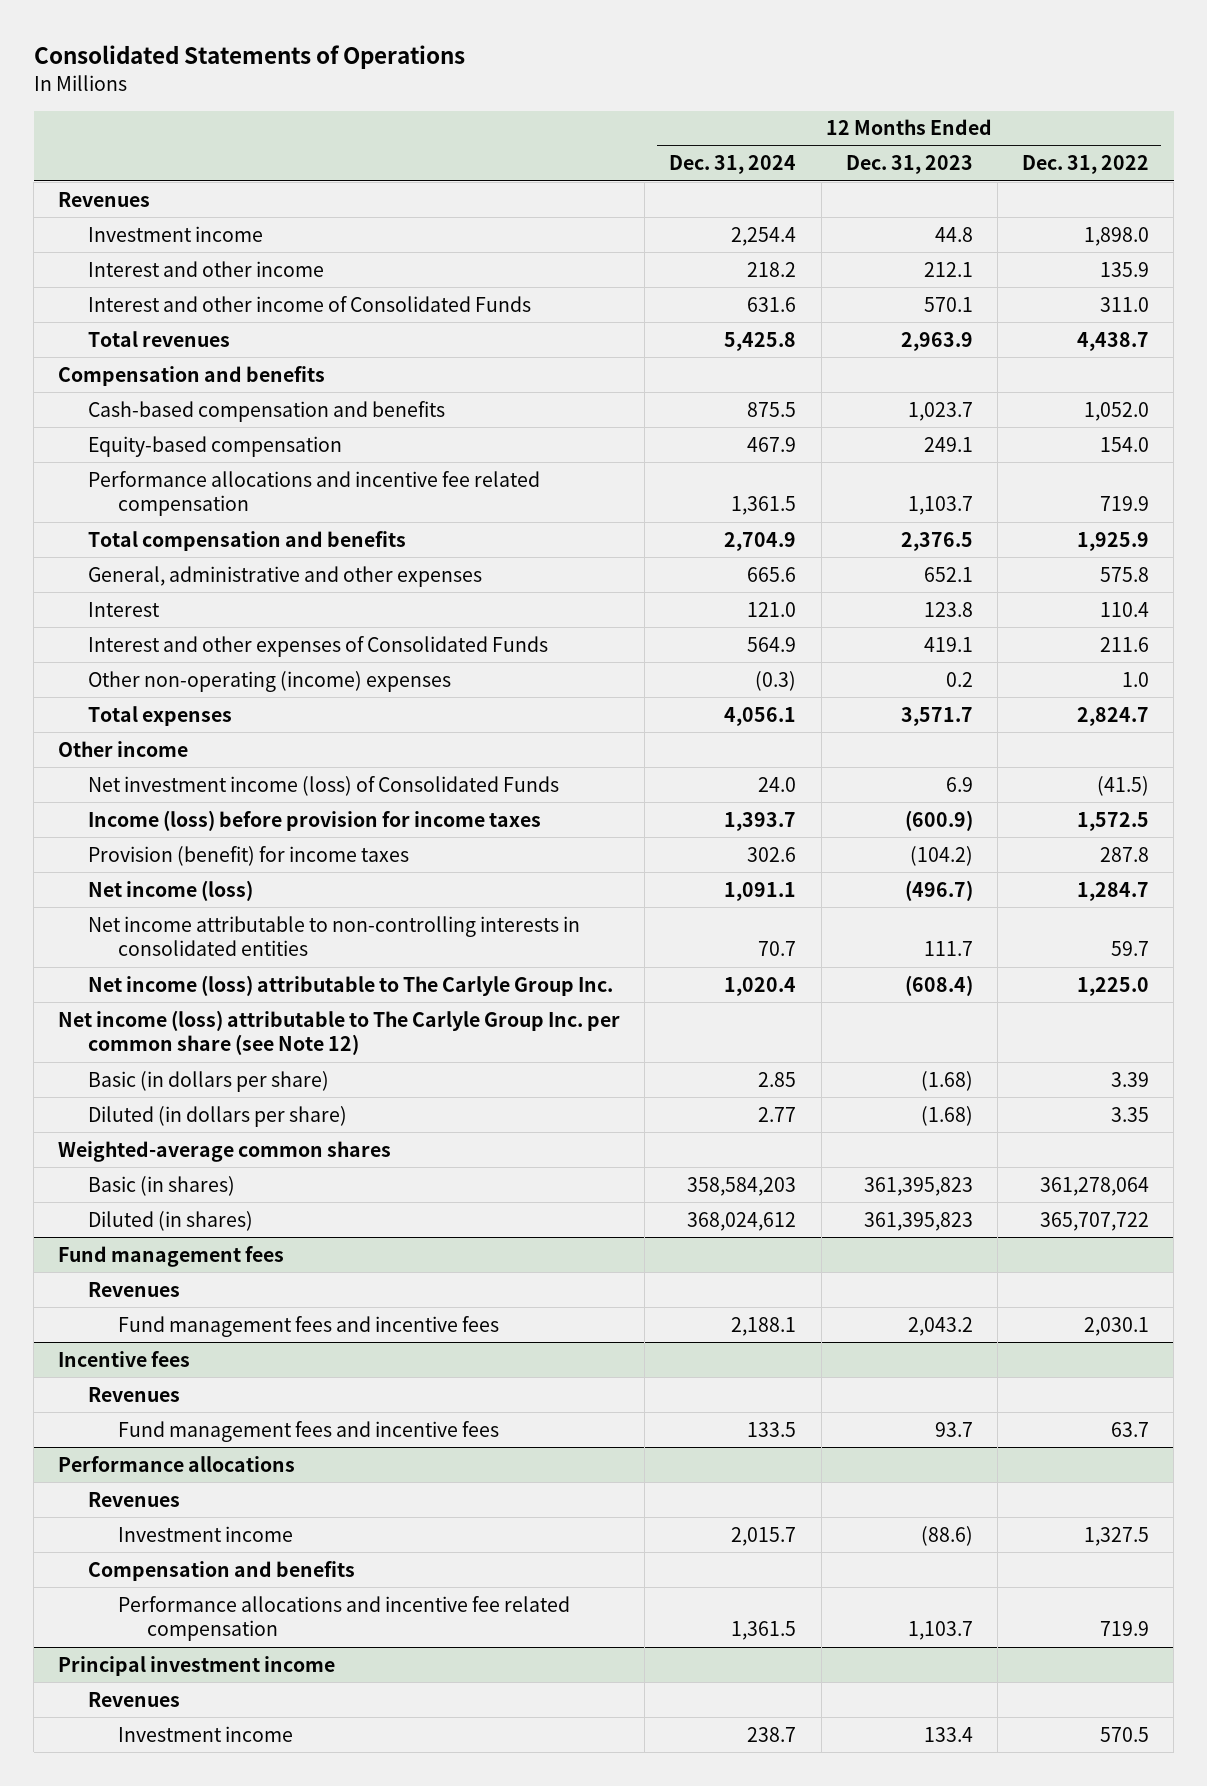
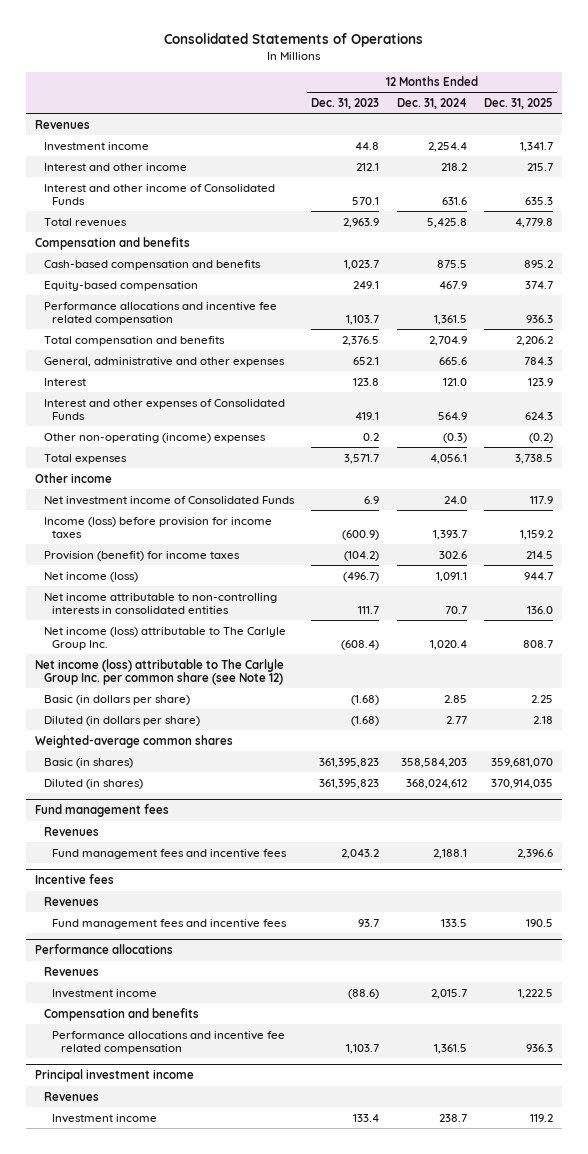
- | 12 Months Ended Dec. 31, 2024 | 12 Months Ended Dec. 31, 2023 | 12 Months Ended Dec. 31, 2022
+ | 12 Months Ended Dec. 31, 2023 | 12 Months Ended Dec. 31, 2024 | 12 Months Ended Dec. 31, 2025
- Net investment income (loss) of Consolidated Funds | 24.0 | 6.9 | (41.5)
+ Net investment income of Consolidated Funds | 6.9 | 24.0 | 117.9

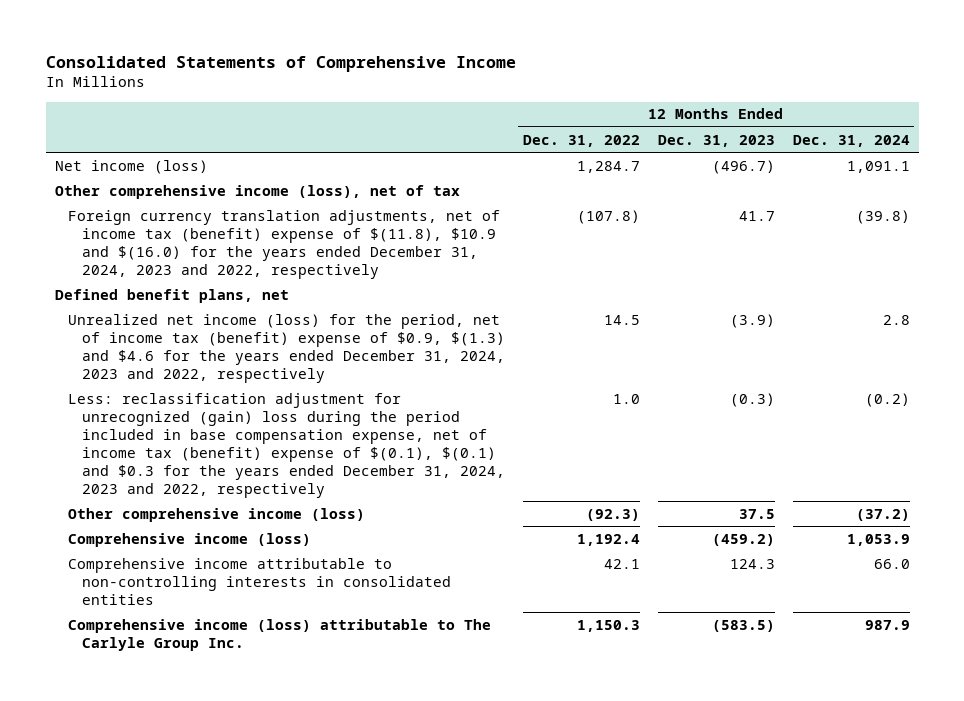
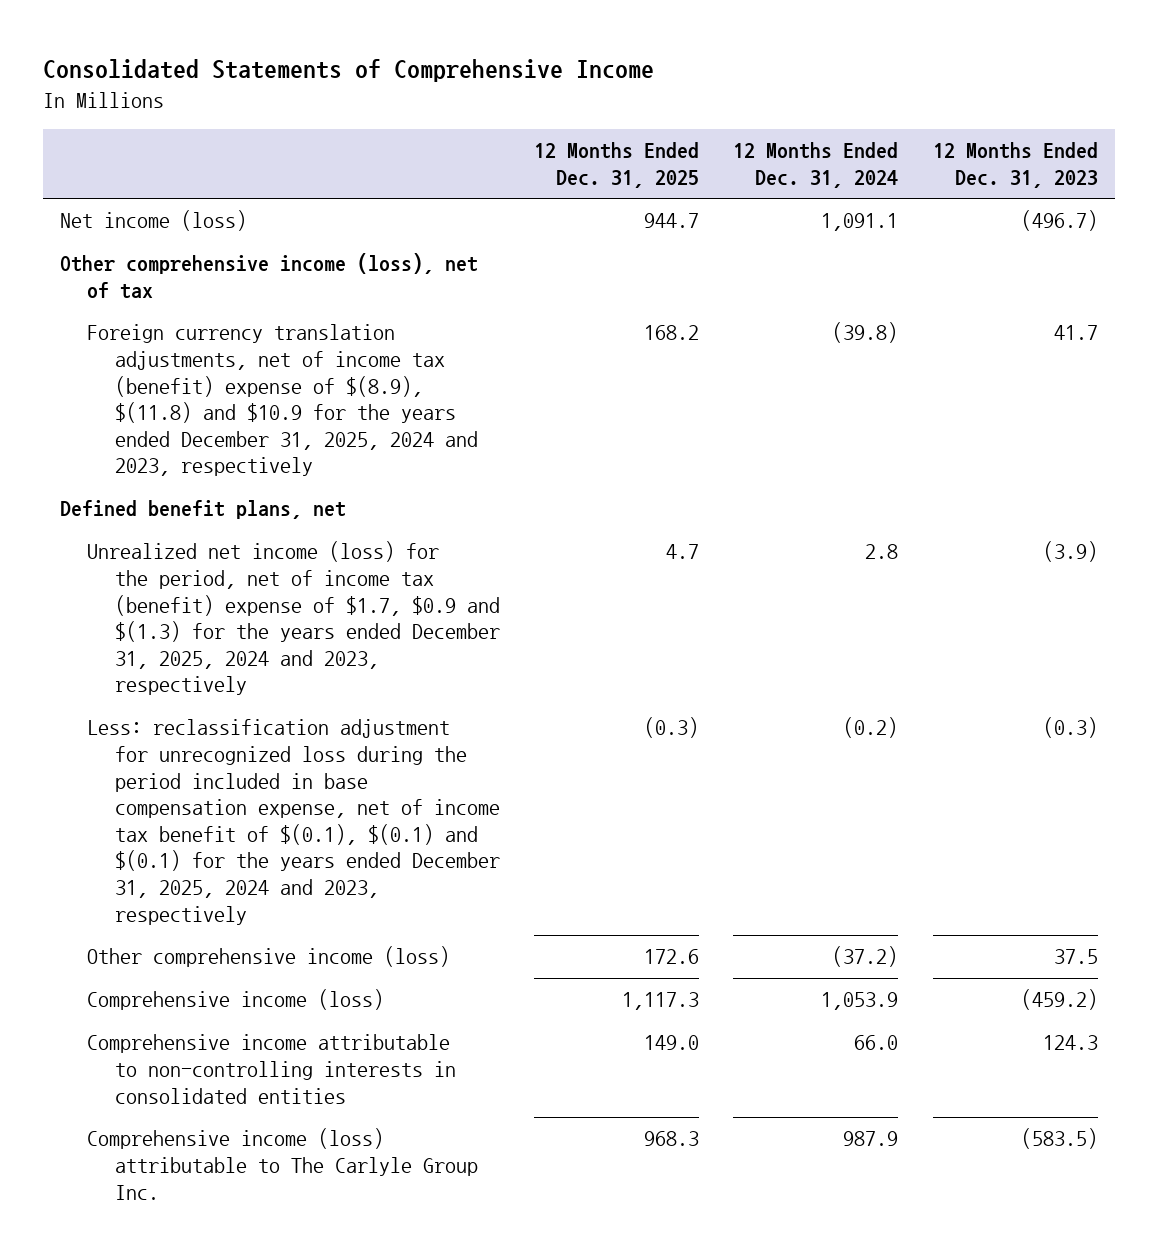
- | 12 Months Ended Dec. 31, 2022 | 12 Months Ended Dec. 31, 2023 | 12 Months Ended Dec. 31, 2024
+ | 12 Months Ended Dec. 31, 2025 | 12 Months Ended Dec. 31, 2024 | 12 Months Ended Dec. 31, 2023
- Foreign currency translation adjustments, net of income tax (benefit) expense of $(11.8), $10.9 and $(16.0) for the years ended December 31, 2024, 2023 and 2022, respectively | (107.8) | 41.7 | (39.8)
+ Foreign currency translation adjustments, net of income tax (benefit) expense of $(8.9), $(11.8) and $10.9 for the years ended December 31, 2025, 2024 and 2023, respectively | 168.2 | (39.8) | 41.7
- Unrealized net income (loss) for the period, net of income tax (benefit) expense of $0.9, $(1.3) and $4.6 for the years ended December 31, 2024, 2023 and 2022, respectively | 14.5 | (3.9) | 2.8
- Less: reclassification adjustment for unrecognized (gain) loss during the period included in base compensation expense, net of income tax (benefit) expense of $(0.1), $(0.1) and $0.3 for the years ended December 31, 2024, 2023 and 2022, respectively | 1.0 | (0.3) | (0.2)
+ Unrealized net income (loss) for the period, net of income tax (benefit) expense of $1.7, $0.9 and $(1.3) for the years ended December 31, 2025, 2024 and 2023, respectively | 4.7 | 2.8 | (3.9)
+ Less: reclassification adjustment for unrecognized loss during the period included in base compensation expense, net of income tax benefit of $(0.1), $(0.1) and $(0.1) for the years ended December 31, 2025, 2024 and 2023, respectively | (0.3) | (0.2) | (0.3)

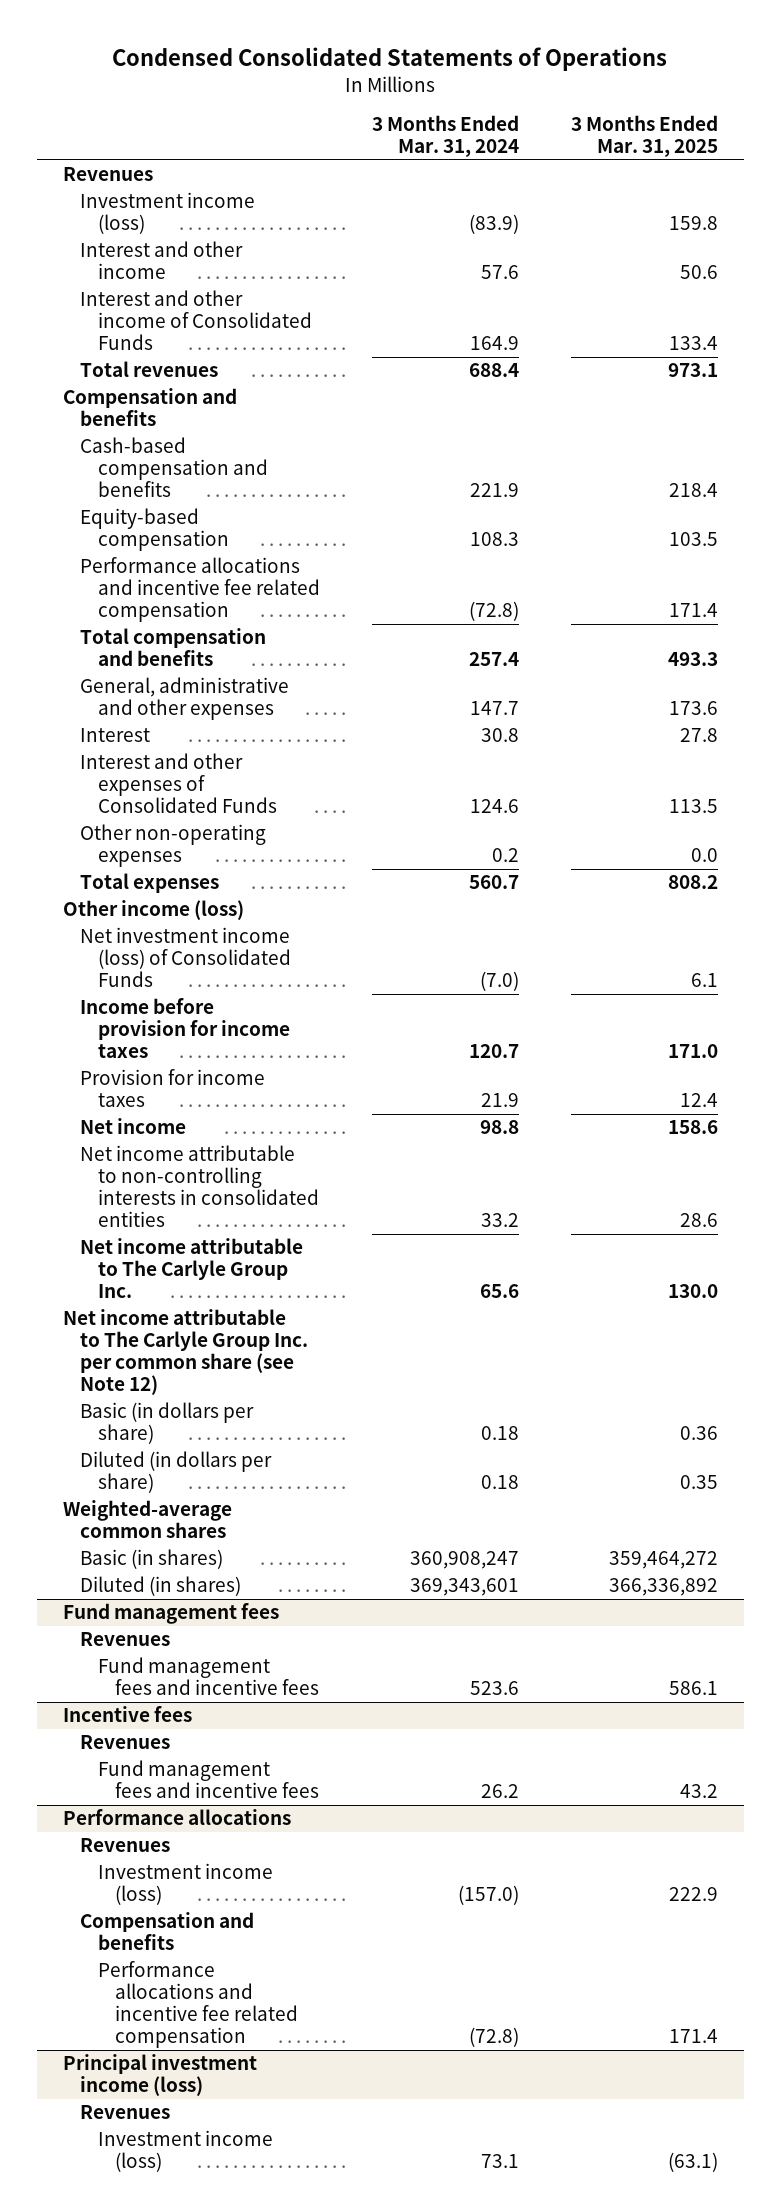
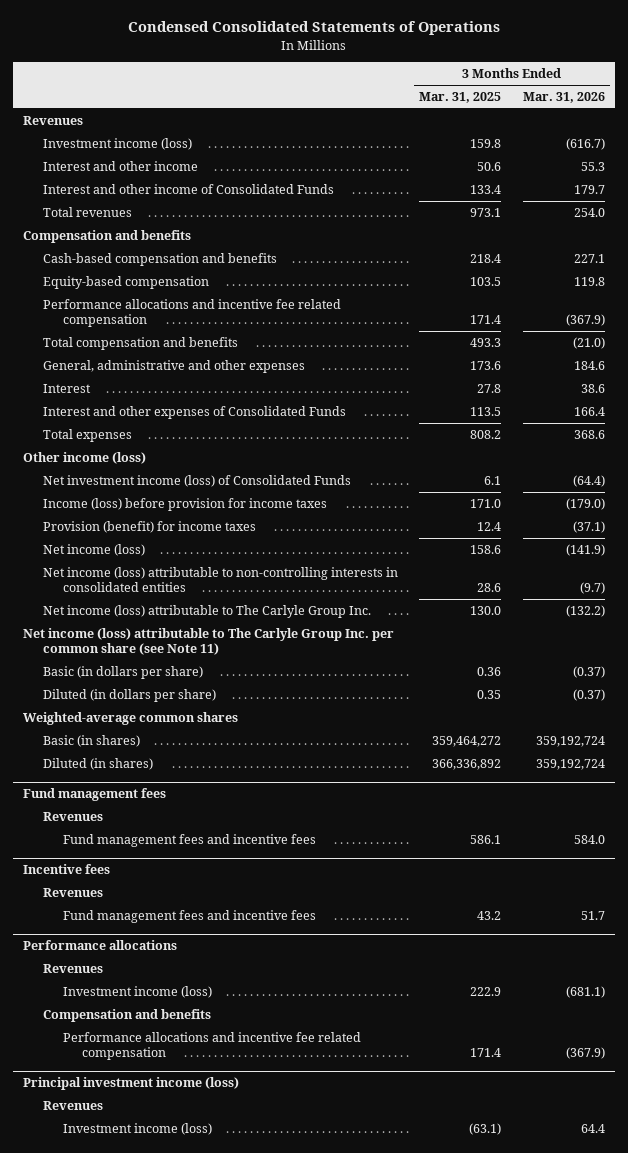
- | 3 Months Ended Mar. 31, 2024 | 3 Months Ended Mar. 31, 2025
+ | 3 Months Ended Mar. 31, 2025 | 3 Months Ended Mar. 31, 2026
- Other non-operating expenses | 0.2 | 0.0
- Income before provision for income taxes | 120.7 | 171.0
- Provision for income taxes | 21.9 | 12.4
- Net income | 98.8 | 158.6
- Net income attributable to non-controlling interests in consolidated entities | 33.2 | 28.6
- Net income attributable to The Carlyle Group Inc. | 65.6 | 130.0
- Net income attributable to The Carlyle Group Inc. per common share (see Note 12)
+ Income (loss) before provision for income taxes | 171.0 | (179.0)
+ Provision (benefit) for income taxes | 12.4 | (37.1)
+ Net income (loss) | 158.6 | (141.9)
+ Net income (loss) attributable to non-controlling interests in consolidated entities | 28.6 | (9.7)
+ Net income (loss) attributable to The Carlyle Group Inc. | 130.0 | (132.2)
+ Net income (loss) attributable to The Carlyle Group Inc. per common share (see Note 11)

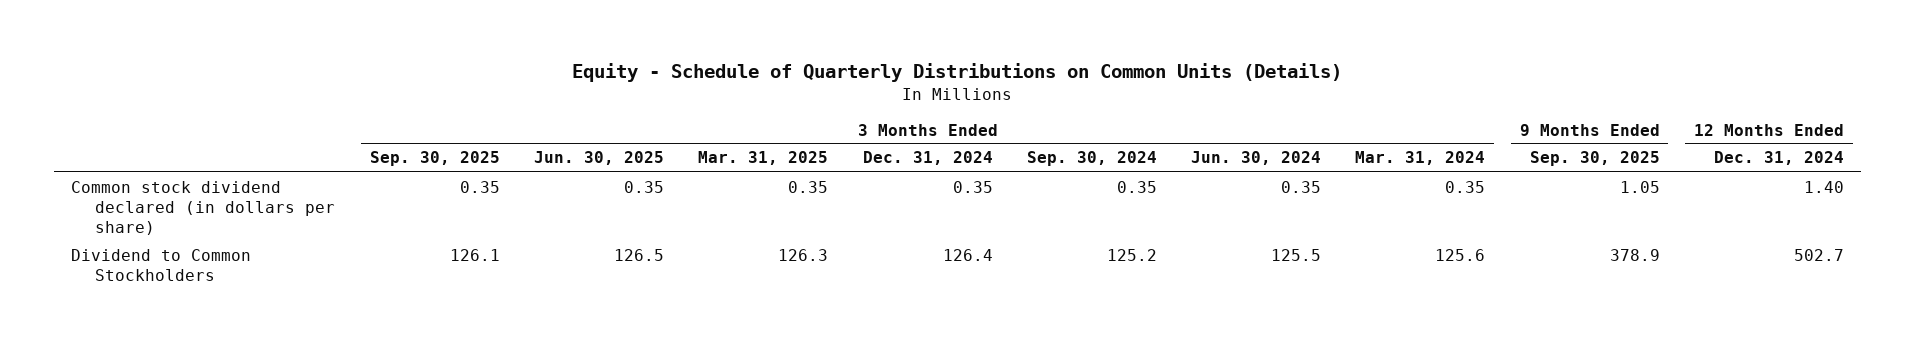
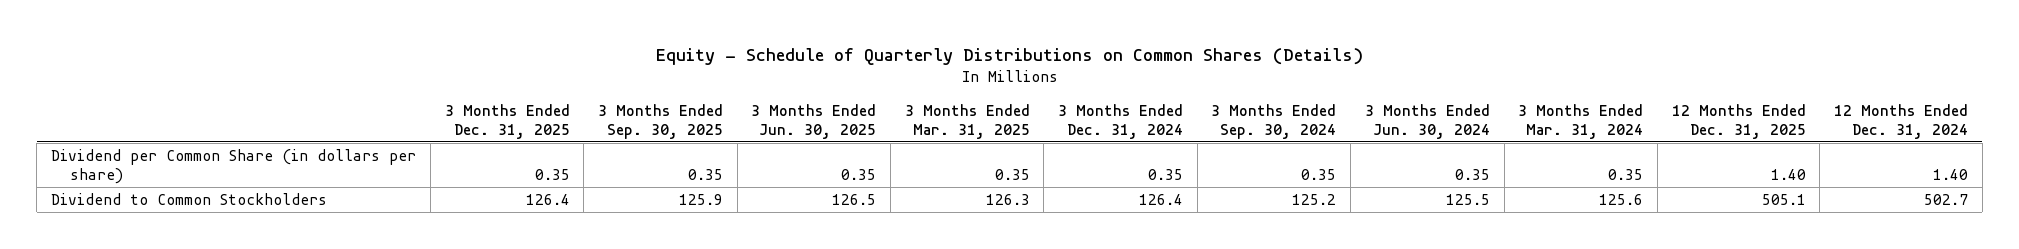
- Equity - Schedule of Quarterly Distributions on Common Units (Details)
+ Equity - Schedule of Quarterly Distributions on Common Shares (Details)
- | 3 Months Ended Sep. 30, 2025 | 3 Months Ended Jun. 30, 2025 | 3 Months Ended Mar. 31, 2025 | 3 Months Ended Dec. 31, 2024 | 3 Months Ended Sep. 30, 2024 | 3 Months Ended Jun. 30, 2024 | 3 Months Ended Mar. 31, 2024 | 9 Months Ended Sep. 30, 2025 | 12 Months Ended Dec. 31, 2024
+ | 3 Months Ended Dec. 31, 2025 | 3 Months Ended Sep. 30, 2025 | 3 Months Ended Jun. 30, 2025 | 3 Months Ended Mar. 31, 2025 | 3 Months Ended Dec. 31, 2024 | 3 Months Ended Sep. 30, 2024 | 3 Months Ended Jun. 30, 2024 | 3 Months Ended Mar. 31, 2024 | 12 Months Ended Dec. 31, 2025 | 12 Months Ended Dec. 31, 2024
- Common stock dividend declared (in dollars per share) | 0.35 | 0.35 | 0.35 | 0.35 | 0.35 | 0.35 | 0.35 | 1.05 | 1.40
- Dividend to Common Stockholders | 126.1 | 126.5 | 126.3 | 126.4 | 125.2 | 125.5 | 125.6 | 378.9 | 502.7
+ Dividend per Common Share (in dollars per share) | 0.35 | 0.35 | 0.35 | 0.35 | 0.35 | 0.35 | 0.35 | 0.35 | 1.40 | 1.40
+ Dividend to Common Stockholders | 126.4 | 125.9 | 126.5 | 126.3 | 126.4 | 125.2 | 125.5 | 125.6 | 505.1 | 502.7

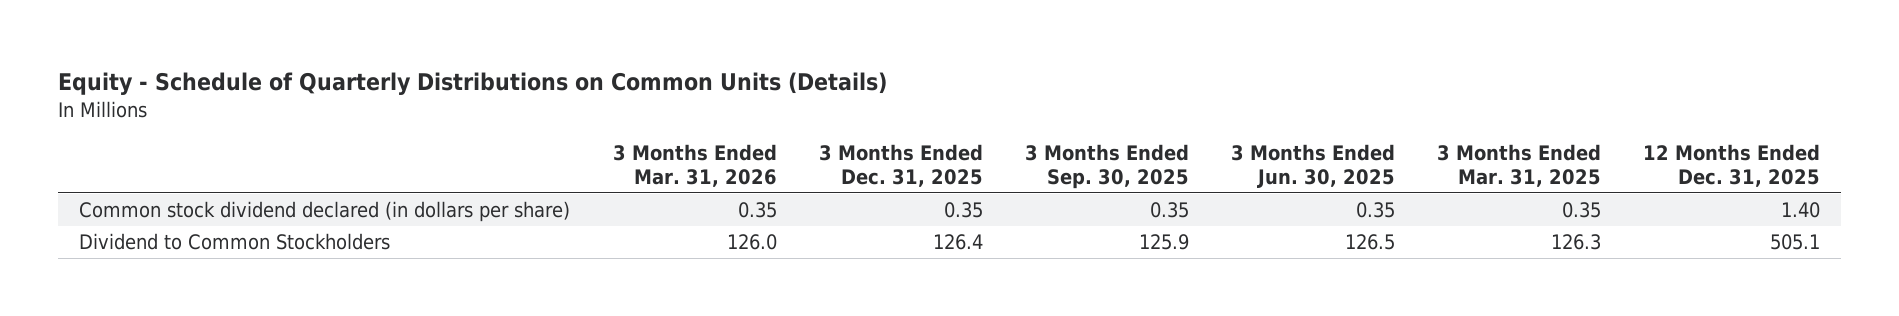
- Equity - Schedule of Quarterly Distributions on Common Shares (Details)
+ Equity - Schedule of Quarterly Distributions on Common Units (Details)
- | 3 Months Ended Dec. 31, 2025 | 3 Months Ended Sep. 30, 2025 | 3 Months Ended Jun. 30, 2025 | 3 Months Ended Mar. 31, 2025 | 3 Months Ended Dec. 31, 2024 | 3 Months Ended Sep. 30, 2024 | 3 Months Ended Jun. 30, 2024 | 3 Months Ended Mar. 31, 2024 | 12 Months Ended Dec. 31, 2025 | 12 Months Ended Dec. 31, 2024
+ | 3 Months Ended Mar. 31, 2026 | 3 Months Ended Dec. 31, 2025 | 3 Months Ended Sep. 30, 2025 | 3 Months Ended Jun. 30, 2025 | 3 Months Ended Mar. 31, 2025 | 12 Months Ended Dec. 31, 2025
- Dividend per Common Share (in dollars per share) | 0.35 | 0.35 | 0.35 | 0.35 | 0.35 | 0.35 | 0.35 | 0.35 | 1.40 | 1.40
+ Common stock dividend declared (in dollars per share) | 0.35 | 0.35 | 0.35 | 0.35 | 0.35 | 1.40

